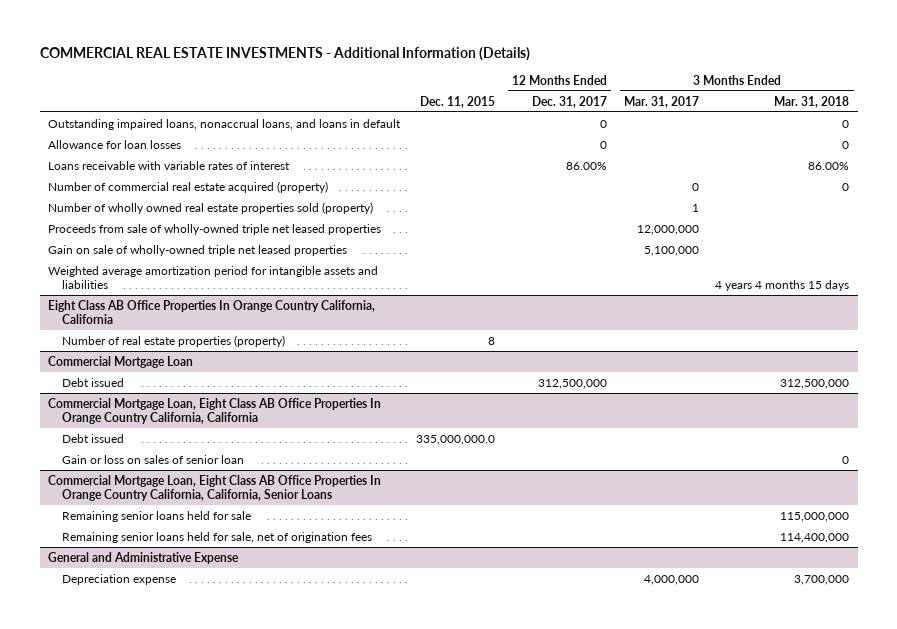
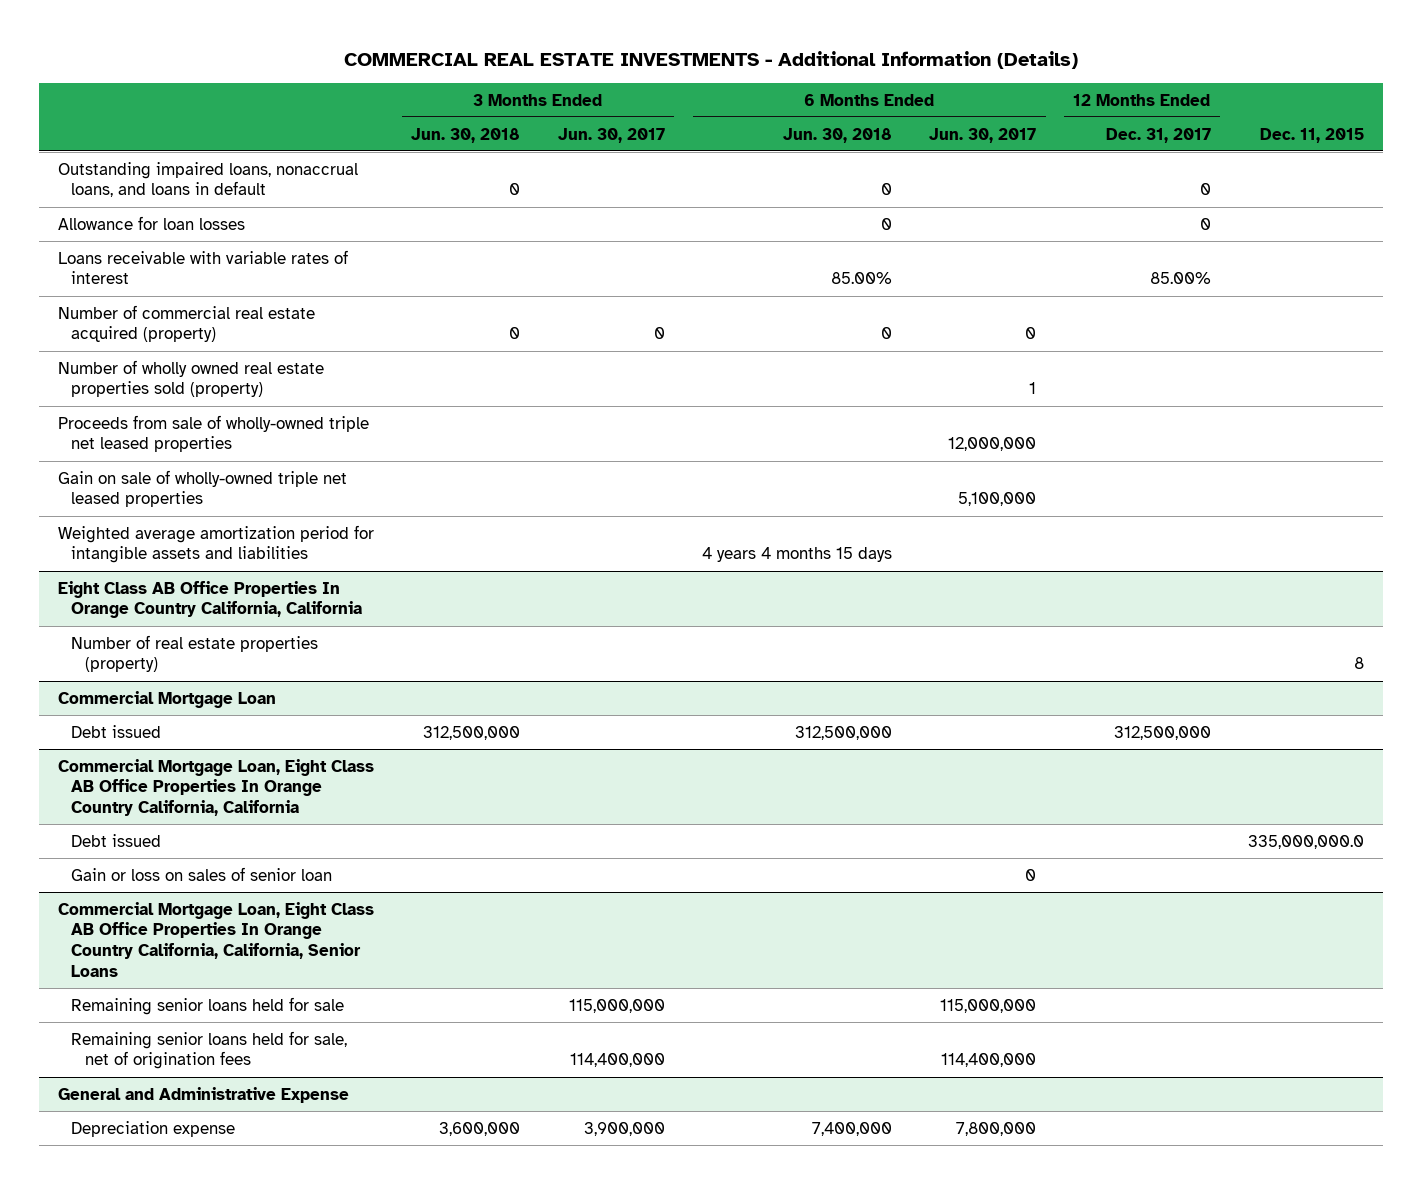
- | Dec. 11, 2015 | 12 Months Ended Dec. 31, 2017 | 3 Months Ended Mar. 31, 2017 | 3 Months Ended Mar. 31, 2018
+ | 3 Months Ended Jun. 30, 2018 | 3 Months Ended Jun. 30, 2017 | 6 Months Ended Jun. 30, 2018 | 6 Months Ended Jun. 30, 2017 | 12 Months Ended Dec. 31, 2017 | Dec. 11, 2015
- Loans receivable with variable rates of interest | | 86.00% | | 86.00%
+ Loans receivable with variable rates of interest | | | 85.00% | | 85.00% |

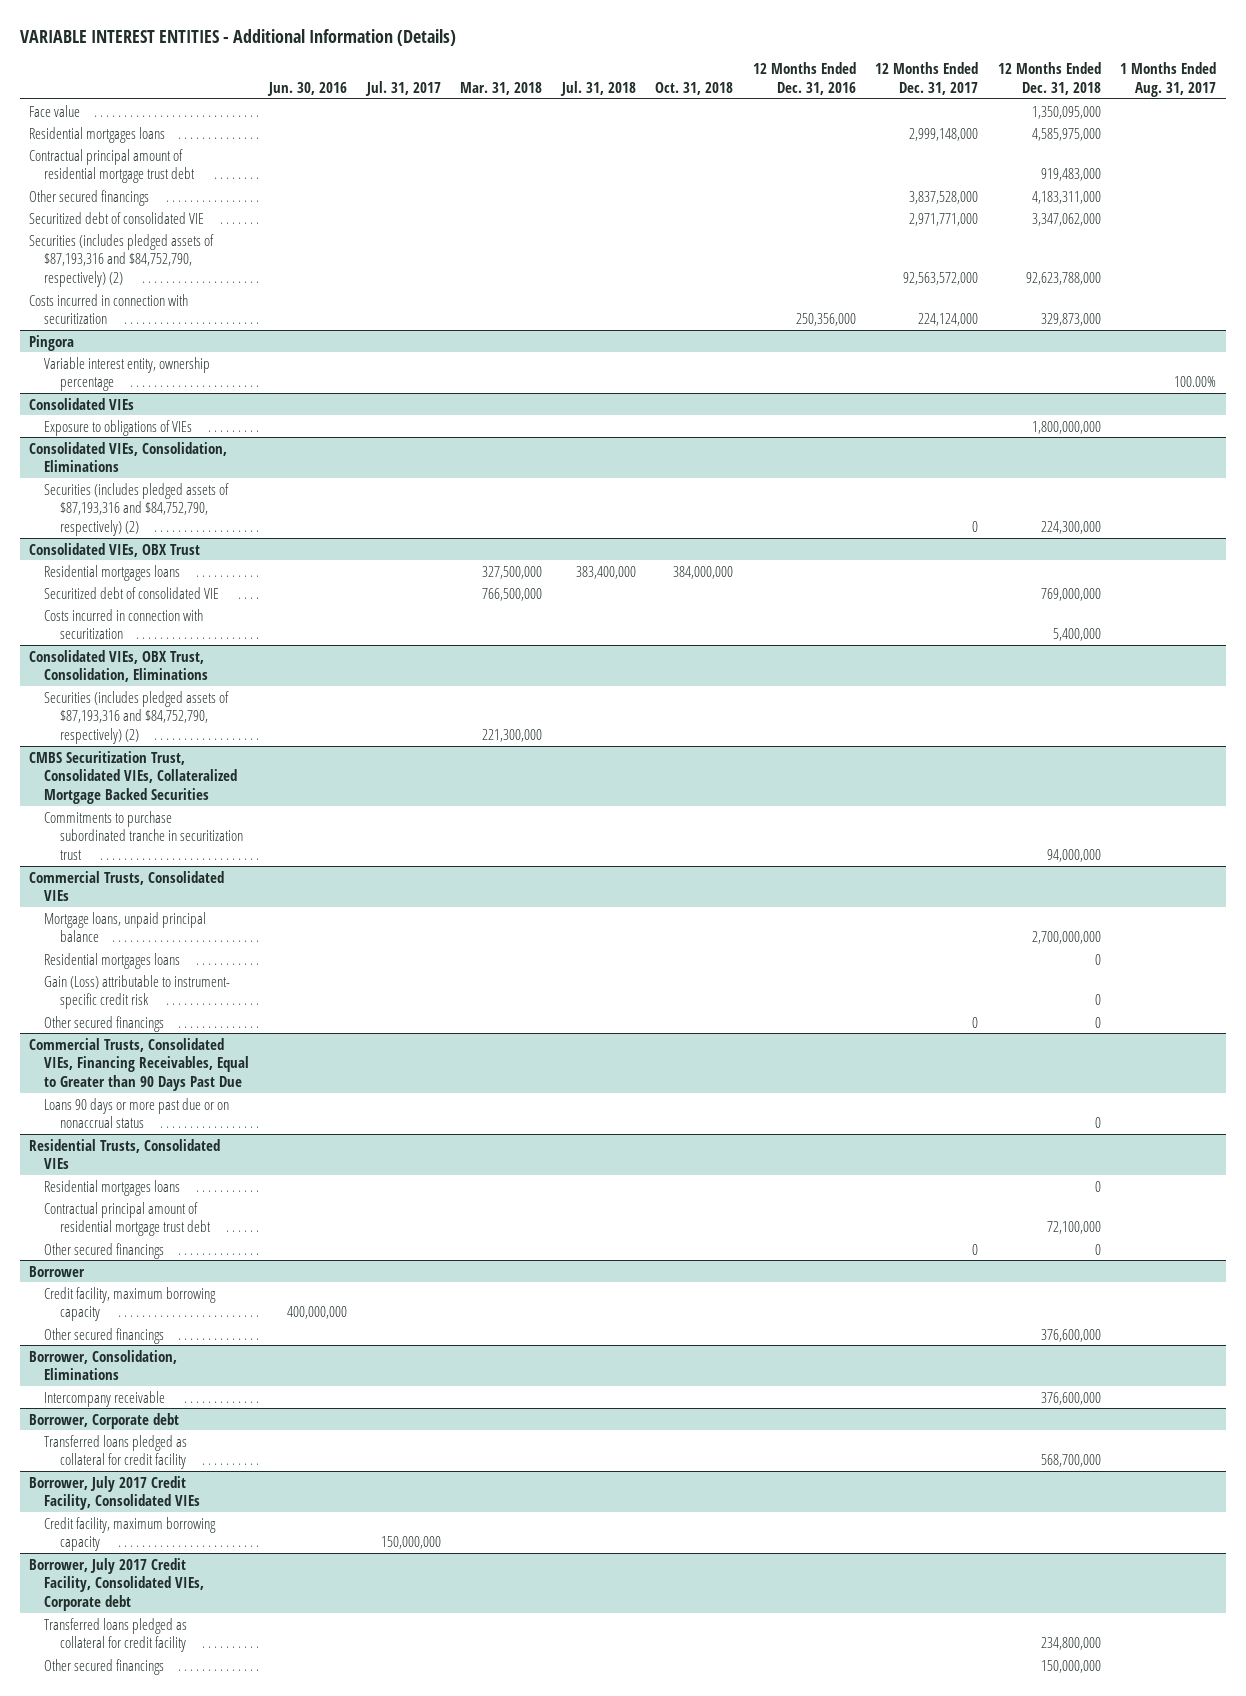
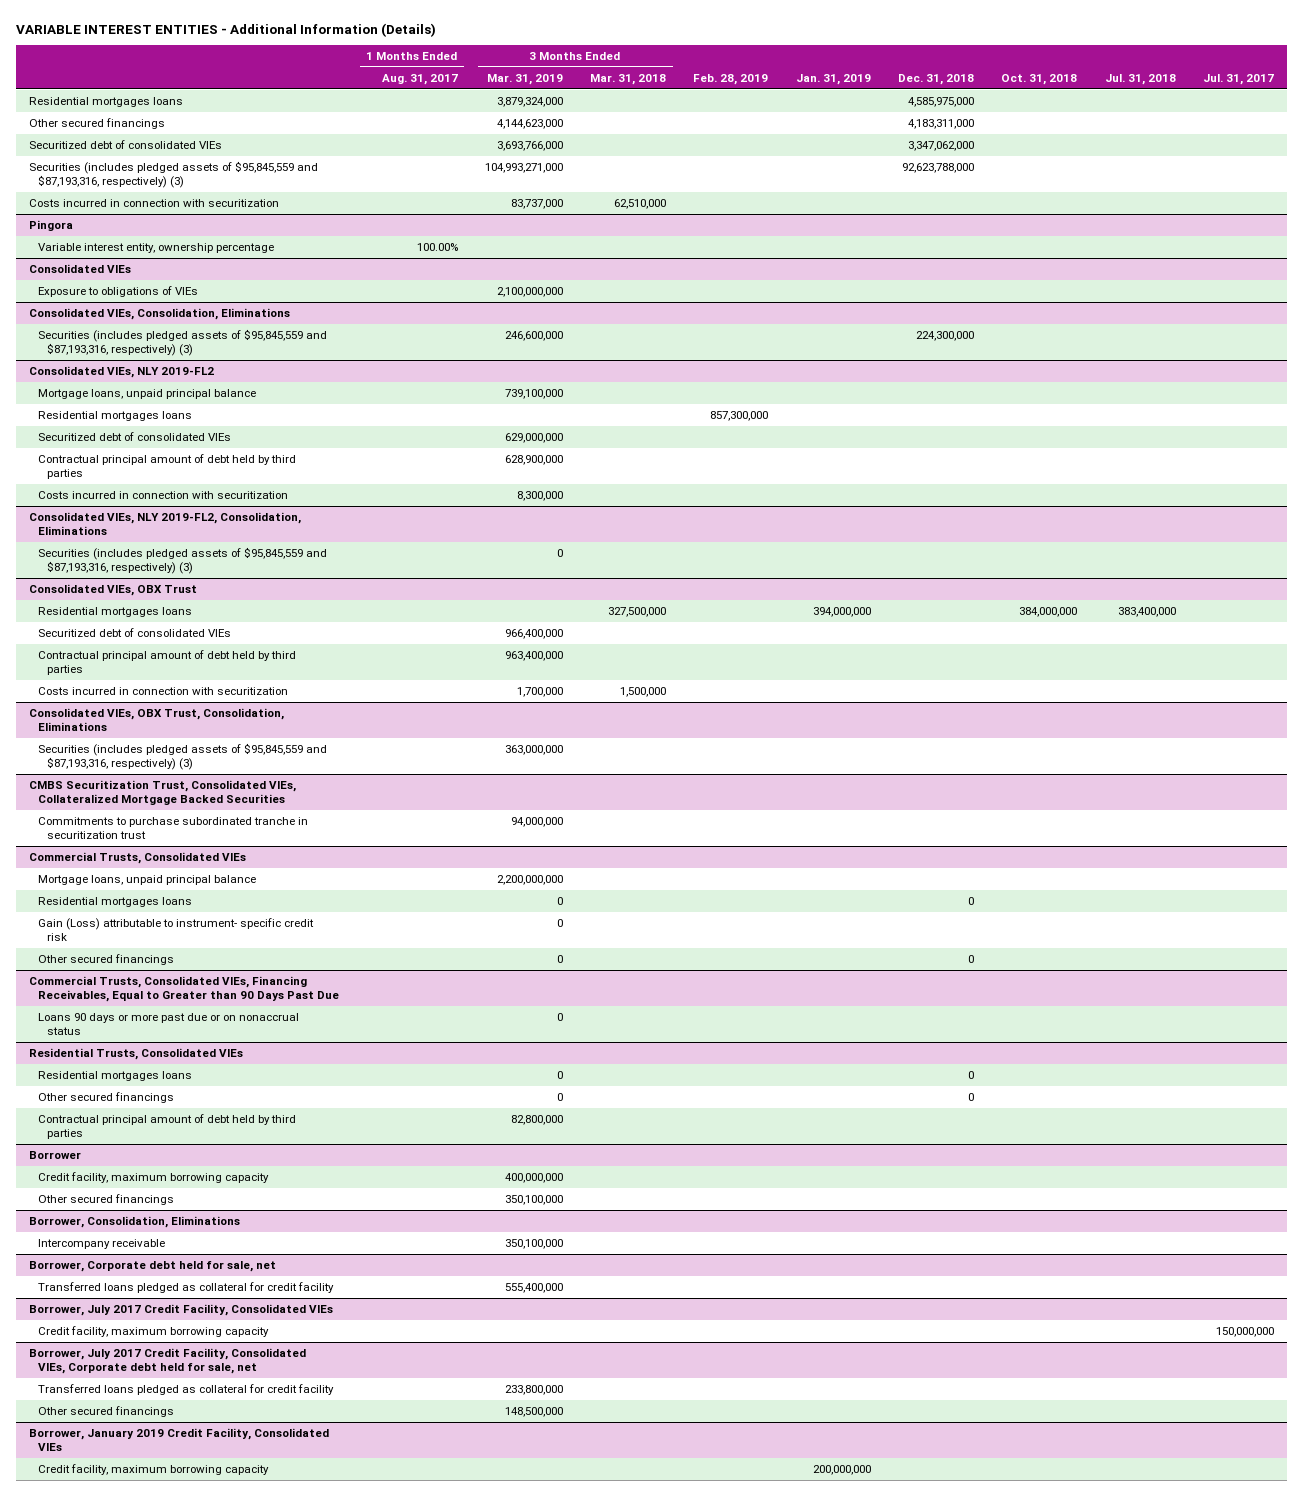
- | Jun. 30, 2016 | Jul. 31, 2017 | Mar. 31, 2018 | Jul. 31, 2018 | Oct. 31, 2018 | 12 Months Ended Dec. 31, 2016 | 12 Months Ended Dec. 31, 2017 | 12 Months Ended Dec. 31, 2018 | 1 Months Ended Aug. 31, 2017
+ | 1 Months Ended Aug. 31, 2017 | 3 Months Ended Mar. 31, 2019 | 3 Months Ended Mar. 31, 2018 | Feb. 28, 2019 | Jan. 31, 2019 | Dec. 31, 2018 | Oct. 31, 2018 | Jul. 31, 2018 | Jul. 31, 2017
- Face value | | | | | | | | 1,350,095,000 |
- Contractual principal amount of residential mortgage trust debt | | | | | | | | 919,483,000 |
- Securitized debt of consolidated VIE | | | | | | | 2,971,771,000 | 3,347,062,000 |
- Securities (includes pledged assets of $87,193,316 and $84,752,790, respectively) (2) | | | | | | | 92,563,572,000 | 92,623,788,000 |
+ Securitized debt of consolidated VIEs | | 3,693,766,000 | | | | 3,347,062,000 | | |
+ Securities (includes pledged assets of $95,845,559 and $87,193,316, respectively) (3) | | 104,993,271,000 | | | | 92,623,788,000 | | |
@ Consolidated VIEs, Consolidation, Eliminations
- Securities (includes pledged assets of $87,193,316 and $84,752,790, respectively) (2) | | | | | | | 0 | 224,300,000 |
+ Securities (includes pledged assets of $95,845,559 and $87,193,316, respectively) (3) | | 246,600,000 | | | | 224,300,000 | | |
+ Consolidated VIEs, NLY 2019-FL2
+ Mortgage loans, unpaid principal balance | | 739,100,000 | | | | | | |
+ Residential mortgages loans | | | | 857,300,000 | | | | |
+ Securitized debt of consolidated VIEs | | 629,000,000 | | | | | | |
+ Contractual principal amount of debt held by third parties | | 628,900,000 | | | | | | |
+ Costs incurred in connection with securitization | | 8,300,000 | | | | | | |
+ Consolidated VIEs, NLY 2019-FL2, Consolidation, Eliminations
+ Securities (includes pledged assets of $95,845,559 and $87,193,316, respectively) (3) | | 0 | | | | | | |
@ Consolidated VIEs, OBX Trust
- Securitized debt of consolidated VIE | | | 766,500,000 | | | | | 769,000,000 |
+ Securitized debt of consolidated VIEs | | 966,400,000 | | | | | | |
+ Contractual principal amount of debt held by third parties | | 963,400,000 | | | | | | |
@ Consolidated VIEs, OBX Trust, Consolidation, Eliminations
- Securities (includes pledged assets of $87,193,316 and $84,752,790, respectively) (2) | | | 221,300,000 | | | | | |
+ Securities (includes pledged assets of $95,845,559 and $87,193,316, respectively) (3) | | 363,000,000 | | | | | | |
@ Residential Trusts, Consolidated VIEs
- Contractual principal amount of residential mortgage trust debt | | | | | | | | 72,100,000 |
+ Contractual principal amount of debt held by third parties | | 82,800,000 | | | | | | |
- Borrower, Corporate debt
+ Borrower, Corporate debt held for sale, net
- Borrower, July 2017 Credit Facility, Consolidated VIEs, Corporate debt
+ Borrower, July 2017 Credit Facility, Consolidated VIEs, Corporate debt held for sale, net
+ Borrower, January 2019 Credit Facility, Consolidated VIEs
+ Credit facility, maximum borrowing capacity | | | | | 200,000,000 | | | |

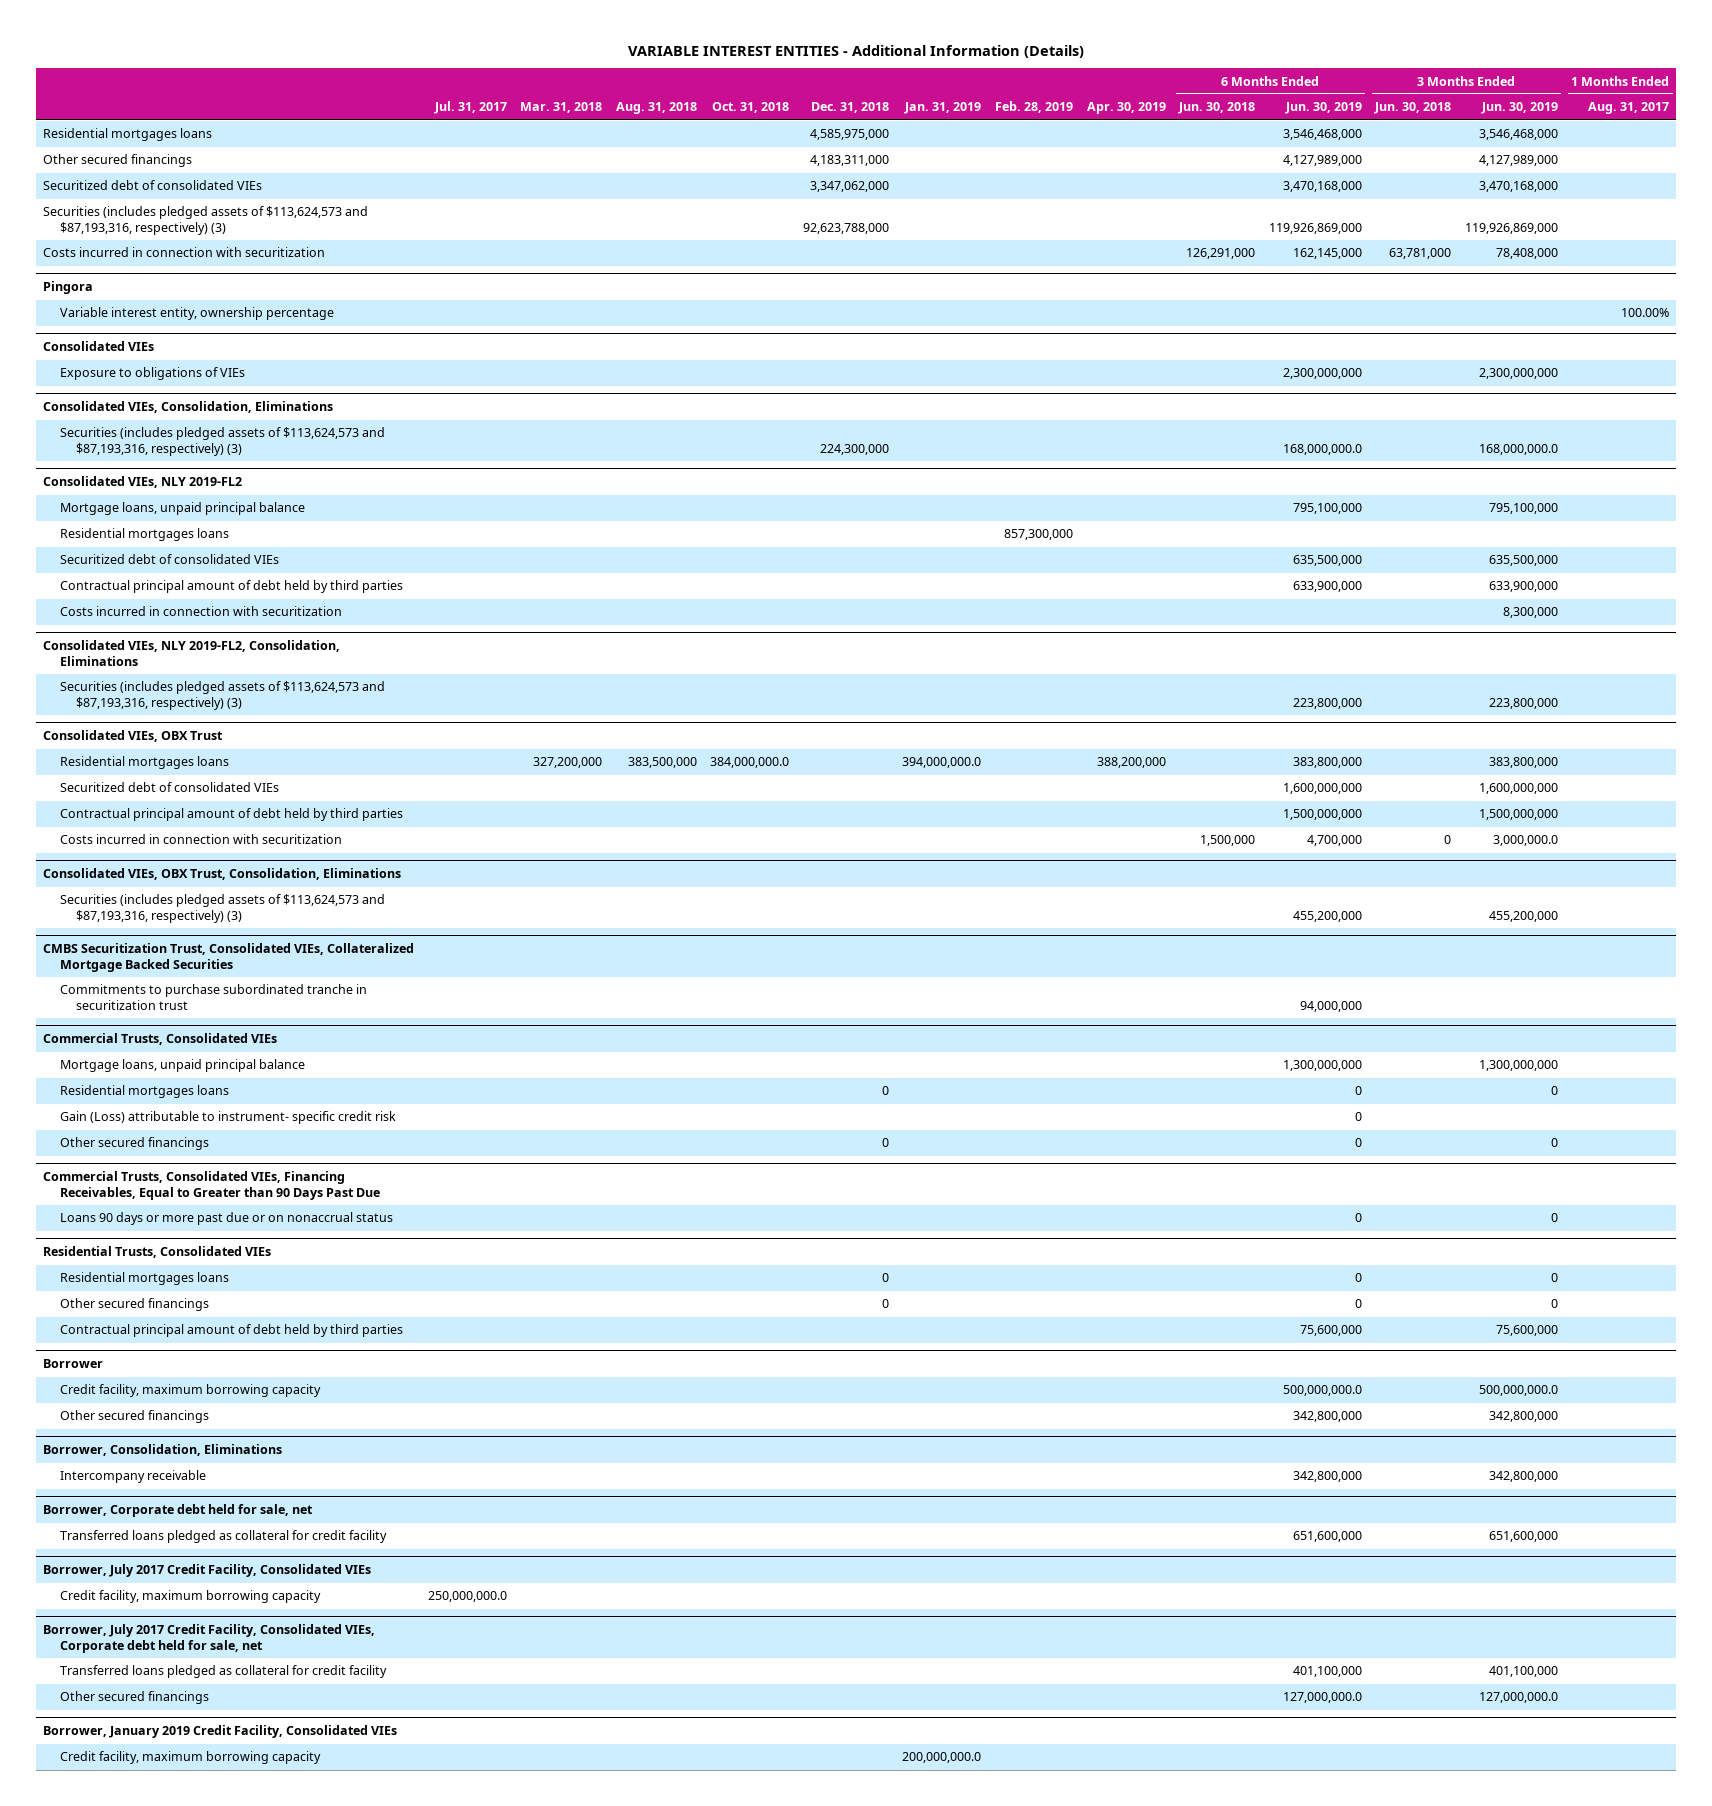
- | 1 Months Ended Aug. 31, 2017 | 3 Months Ended Mar. 31, 2019 | 3 Months Ended Mar. 31, 2018 | Feb. 28, 2019 | Jan. 31, 2019 | Dec. 31, 2018 | Oct. 31, 2018 | Jul. 31, 2018 | Jul. 31, 2017
+ | Jul. 31, 2017 | Mar. 31, 2018 | Aug. 31, 2018 | Oct. 31, 2018 | Dec. 31, 2018 | Jan. 31, 2019 | Feb. 28, 2019 | Apr. 30, 2019 | 6 Months Ended Jun. 30, 2018 | 6 Months Ended Jun. 30, 2019 | 3 Months Ended Jun. 30, 2018 | 3 Months Ended Jun. 30, 2019 | 1 Months Ended Aug. 31, 2017
- Securities (includes pledged assets of $95,845,559 and $87,193,316, respectively) (3) | | 104,993,271,000 | | | | 92,623,788,000 | | |
+ Securities (includes pledged assets of $113,624,573 and $87,193,316, respectively) (3) | | | | | 92,623,788,000 | | | | | 119,926,869,000 | | 119,926,869,000 |
@ Consolidated VIEs, Consolidation, Eliminations
- Securities (includes pledged assets of $95,845,559 and $87,193,316, respectively) (3) | | 246,600,000 | | | | 224,300,000 | | |
+ Securities (includes pledged assets of $113,624,573 and $87,193,316, respectively) (3) | | | | | 224,300,000 | | | | | 168,000,000.0 | | 168,000,000.0 |
@ Consolidated VIEs, NLY 2019-FL2, Consolidation, Eliminations
- Securities (includes pledged assets of $95,845,559 and $87,193,316, respectively) (3) | | 0 | | | | | | |
+ Securities (includes pledged assets of $113,624,573 and $87,193,316, respectively) (3) | | | | | | | | | | 223,800,000 | | 223,800,000 |
@ Consolidated VIEs, OBX Trust
- Residential mortgages loans | | | 327,500,000 | | 394,000,000 | | 384,000,000 | 383,400,000 |
+ Residential mortgages loans | | 327,200,000 | 383,500,000 | 384,000,000.0 | | 394,000,000.0 | | 388,200,000 | | 383,800,000 | | 383,800,000 |
@ Consolidated VIEs, OBX Trust, Consolidation, Eliminations
- Securities (includes pledged assets of $95,845,559 and $87,193,316, respectively) (3) | | 363,000,000 | | | | | | |
+ Securities (includes pledged assets of $113,624,573 and $87,193,316, respectively) (3) | | | | | | | | | | 455,200,000 | | 455,200,000 |
@ Borrower, July 2017 Credit Facility, Consolidated VIEs
- Credit facility, maximum borrowing capacity | | | | | | | | | 150,000,000
+ Credit facility, maximum borrowing capacity | 250,000,000.0 | | | | | | | | | | | |
@ Borrower, January 2019 Credit Facility, Consolidated VIEs
- Credit facility, maximum borrowing capacity | | | | | 200,000,000 | | | |
+ Credit facility, maximum borrowing capacity | | | | | | 200,000,000.0 | | | | | | |

